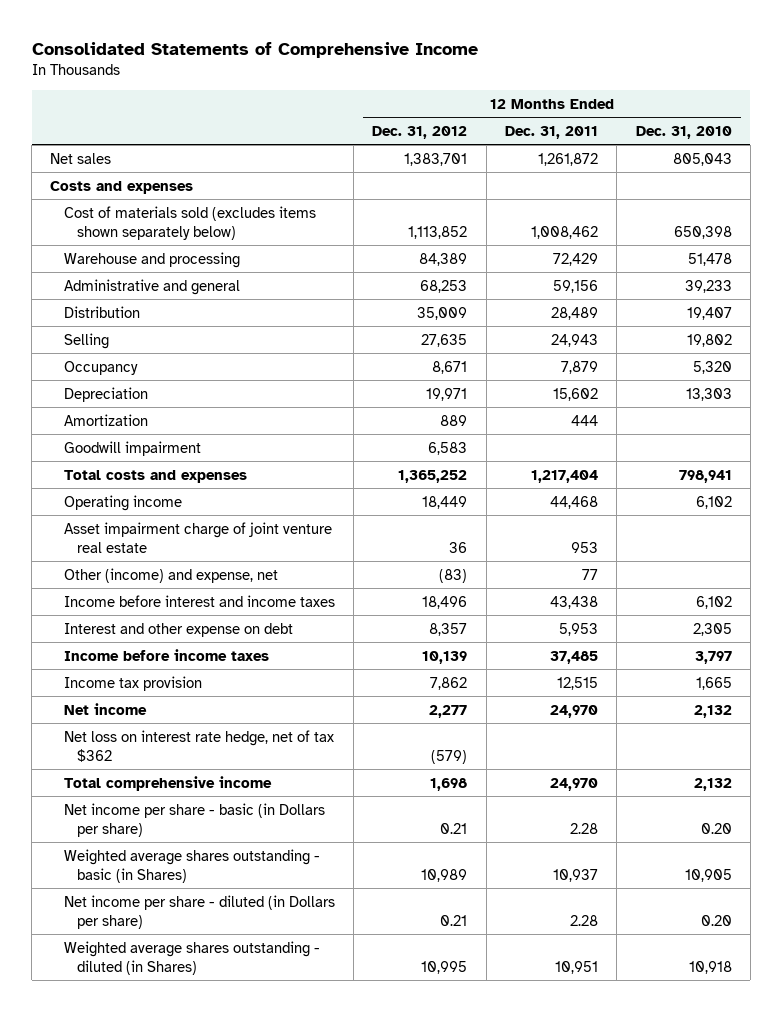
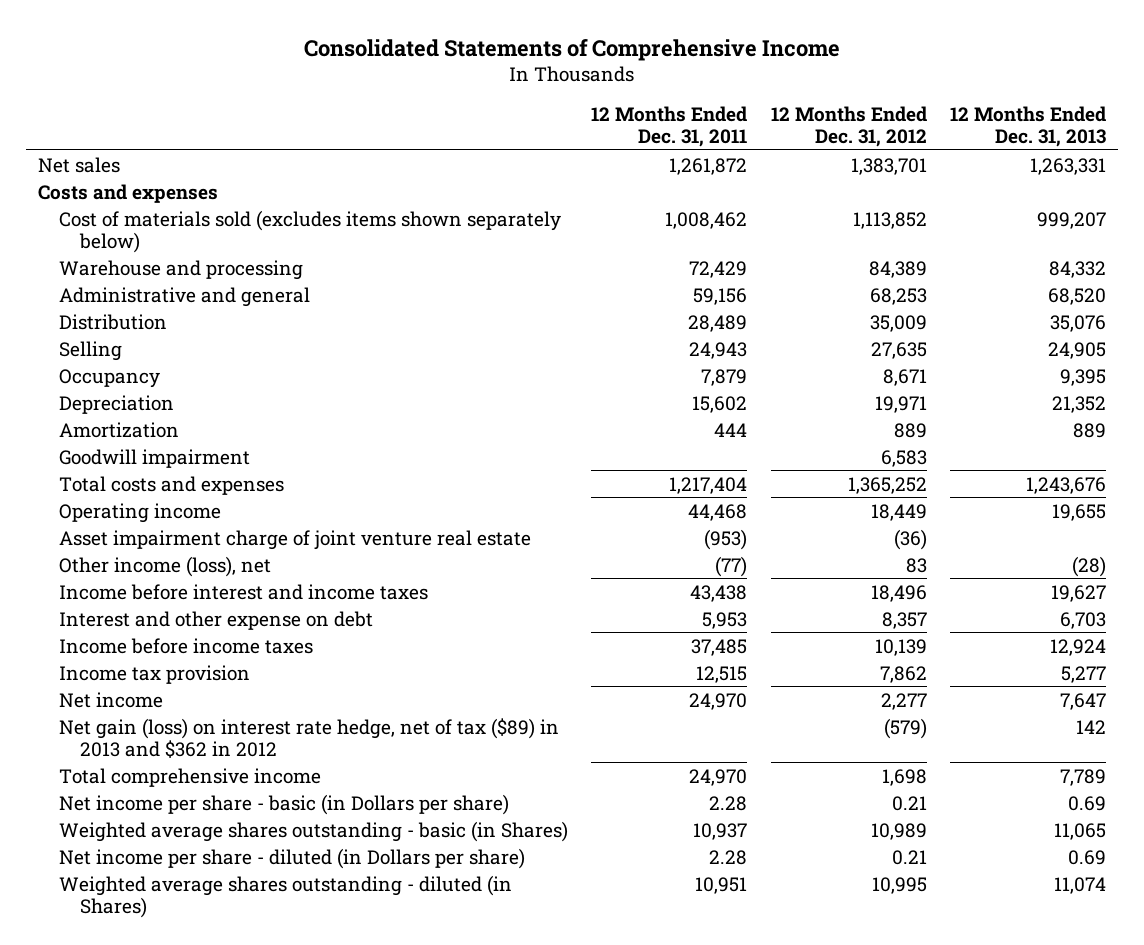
- | 12 Months Ended Dec. 31, 2012 | 12 Months Ended Dec. 31, 2011 | 12 Months Ended Dec. 31, 2010
+ | 12 Months Ended Dec. 31, 2011 | 12 Months Ended Dec. 31, 2012 | 12 Months Ended Dec. 31, 2013
- Asset impairment charge of joint venture real estate | 36 | 953 |
- Other (income) and expense, net | (83) | 77 |
+ Asset impairment charge of joint venture real estate | (953) | (36) |
+ Other income (loss), net | (77) | 83 | (28)
- Net loss on interest rate hedge, net of tax $362 | (579) | |
+ Net gain (loss) on interest rate hedge, net of tax ($89) in 2013 and $362 in 2012 | | (579) | 142

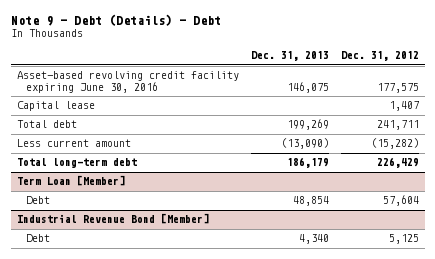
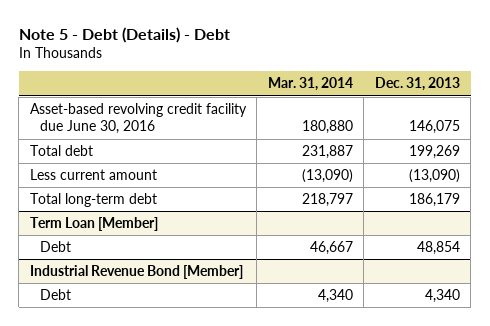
- Note 9 - Debt (Details) - Debt
+ Note 5 - Debt (Details) - Debt
- | Dec. 31, 2013 | Dec. 31, 2012
+ | Mar. 31, 2014 | Dec. 31, 2013
- Asset-based revolving credit facility expiring June 30, 2016 | 146,075 | 177,575
- Capital lease | | 1,407
+ Asset-based revolving credit facility due June 30, 2016 | 180,880 | 146,075

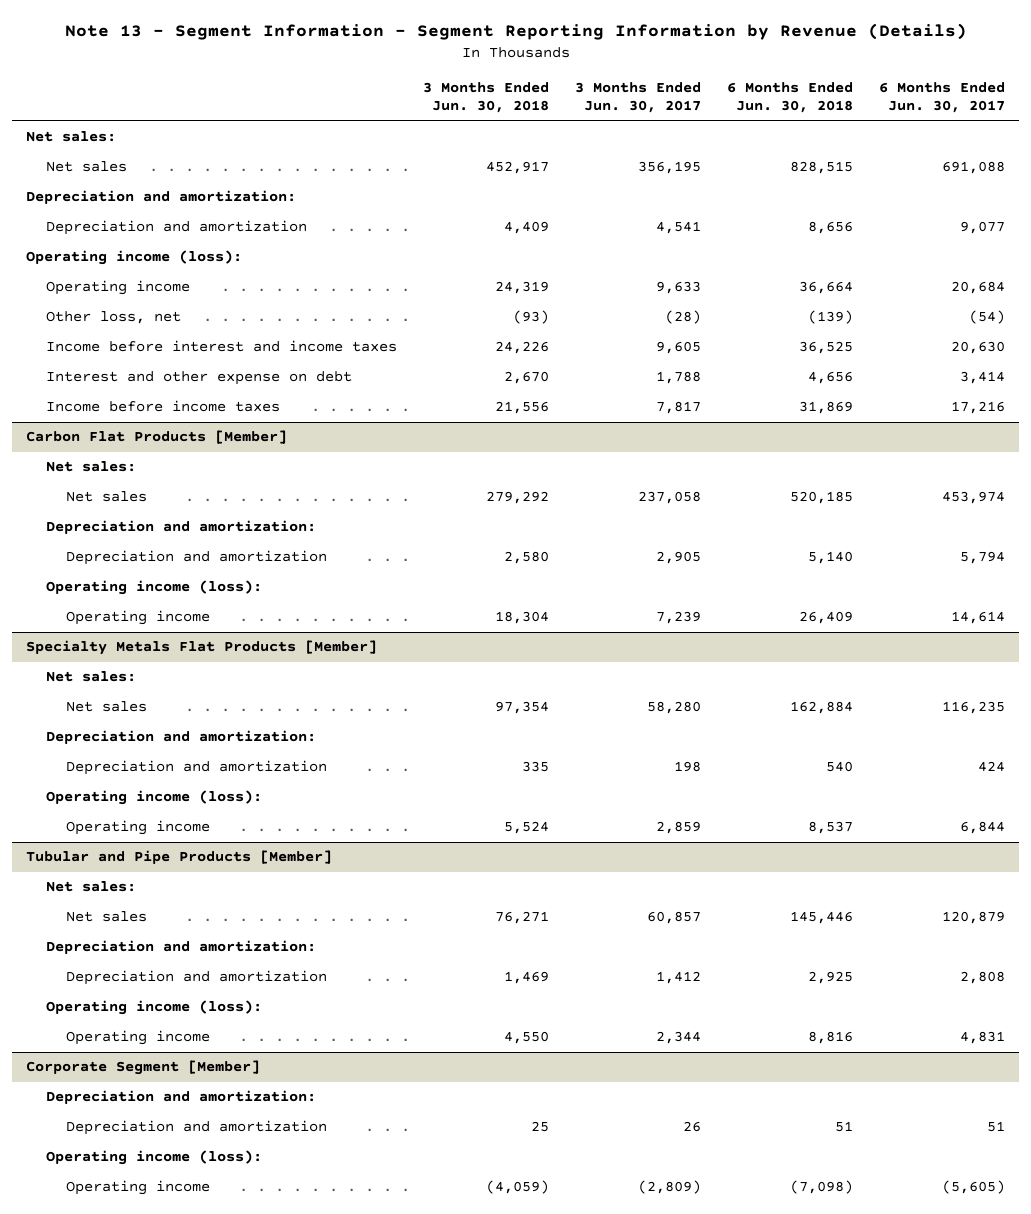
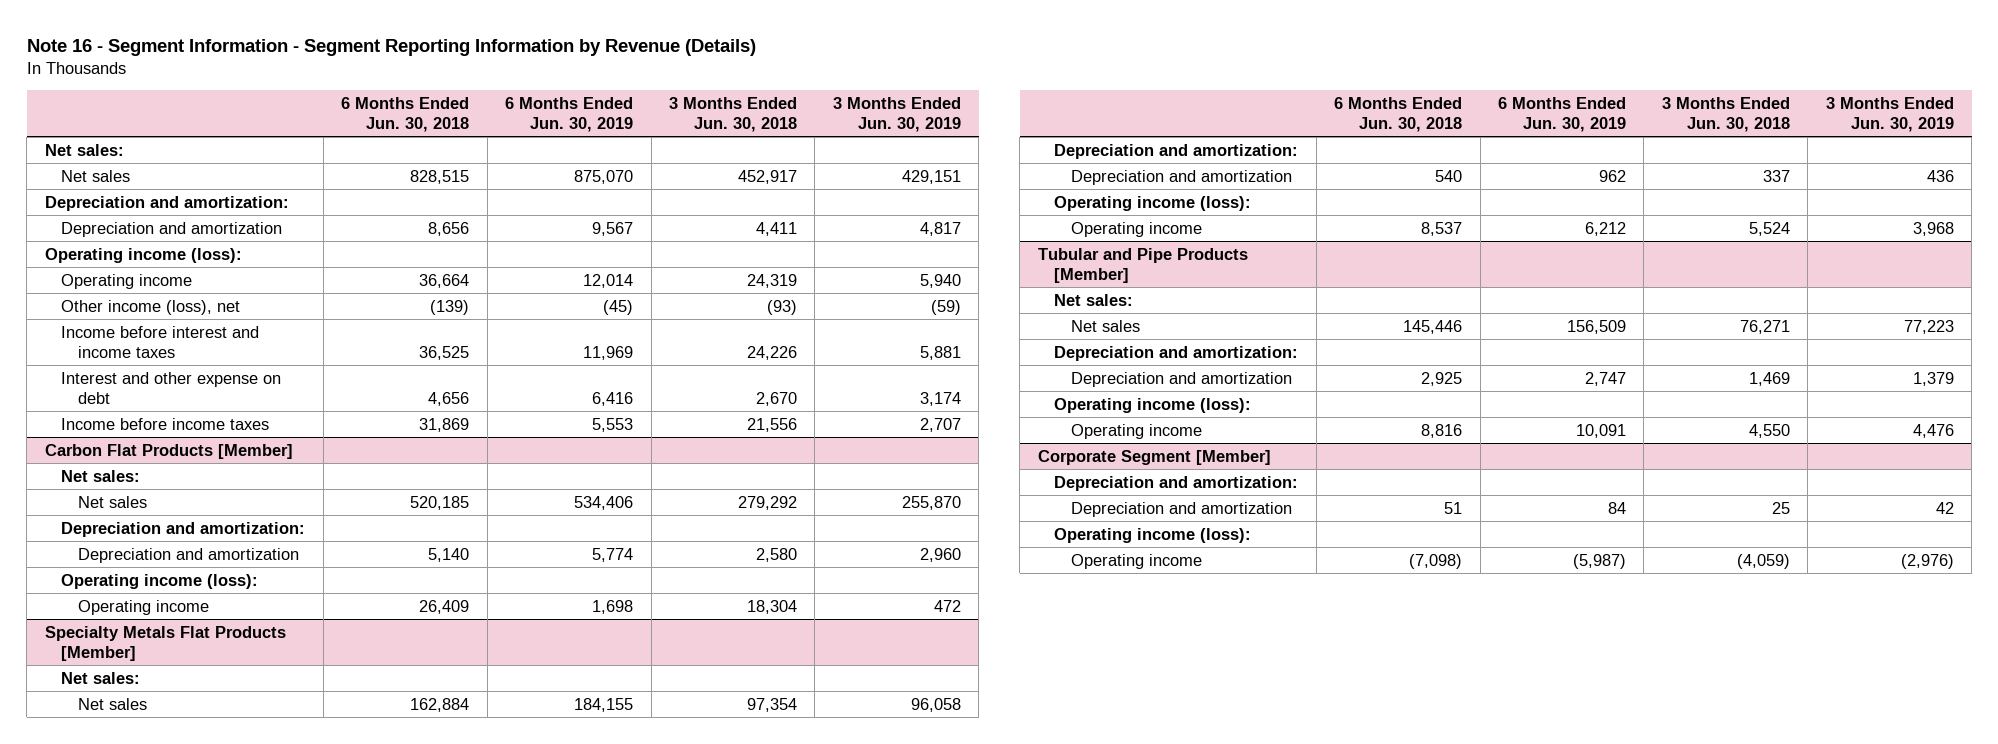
- Note 13 - Segment Information - Segment Reporting Information by Revenue (Details)
+ Note 16 - Segment Information - Segment Reporting Information by Revenue (Details)
- | 3 Months Ended Jun. 30, 2018 | 3 Months Ended Jun. 30, 2017 | 6 Months Ended Jun. 30, 2018 | 6 Months Ended Jun. 30, 2017
+ | 6 Months Ended Jun. 30, 2018 | 6 Months Ended Jun. 30, 2019 | 3 Months Ended Jun. 30, 2018 | 3 Months Ended Jun. 30, 2019
- Depreciation and amortization | 4,409 | 4,541 | 8,656 | 9,077
+ Depreciation and amortization | 8,656 | 9,567 | 4,411 | 4,817
- Other loss, net | (93) | (28) | (139) | (54)
+ Other income (loss), net | (139) | (45) | (93) | (59)
@ Specialty Metals Flat Products [Member]
- Depreciation and amortization | 335 | 198 | 540 | 424
+ Depreciation and amortization | 540 | 962 | 337 | 436

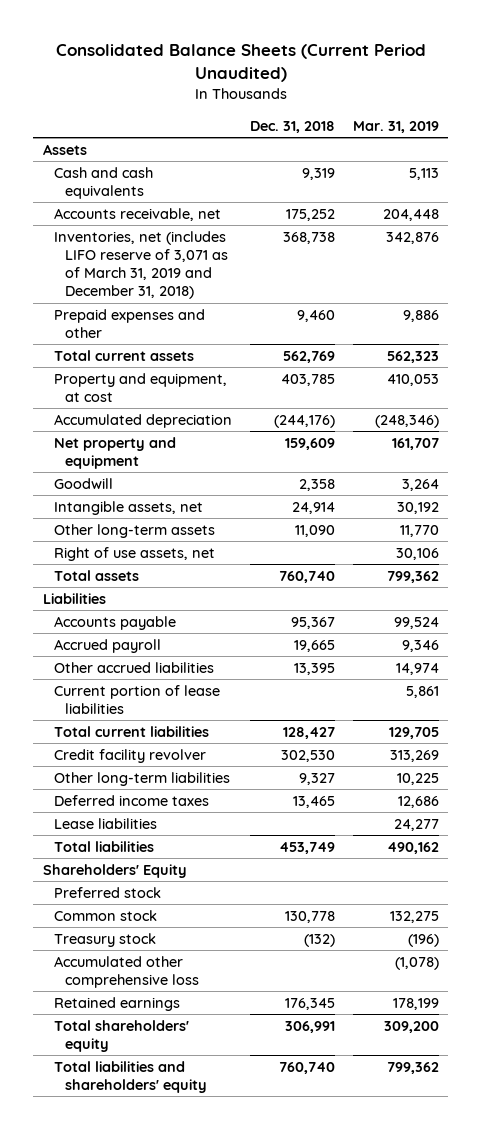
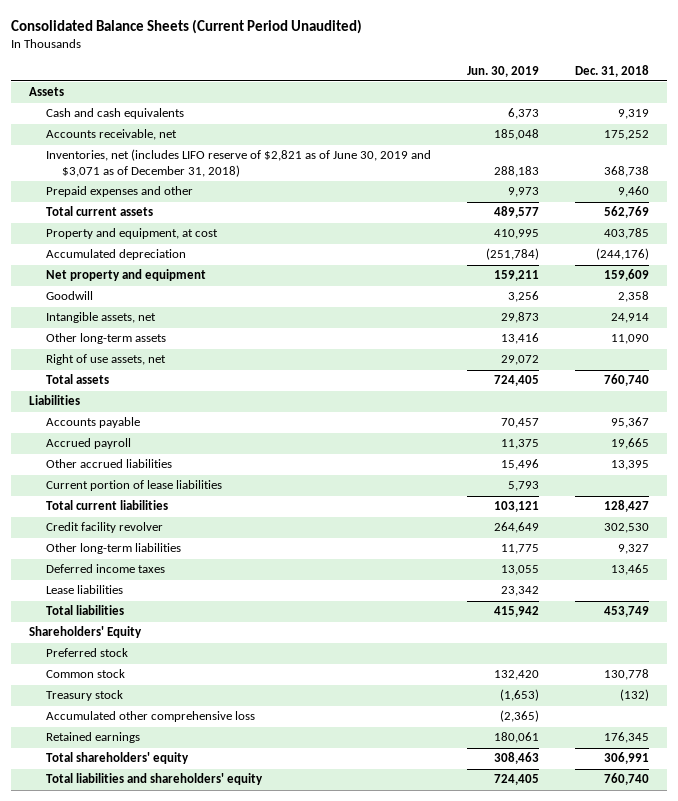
- | Dec. 31, 2018 | Mar. 31, 2019
+ | Jun. 30, 2019 | Dec. 31, 2018
- Inventories, net (includes LIFO reserve of 3,071 as of March 31, 2019 and December 31, 2018) | 368,738 | 342,876
+ Inventories, net (includes LIFO reserve of $2,821 as of June 30, 2019 and $3,071 as of December 31, 2018) | 288,183 | 368,738

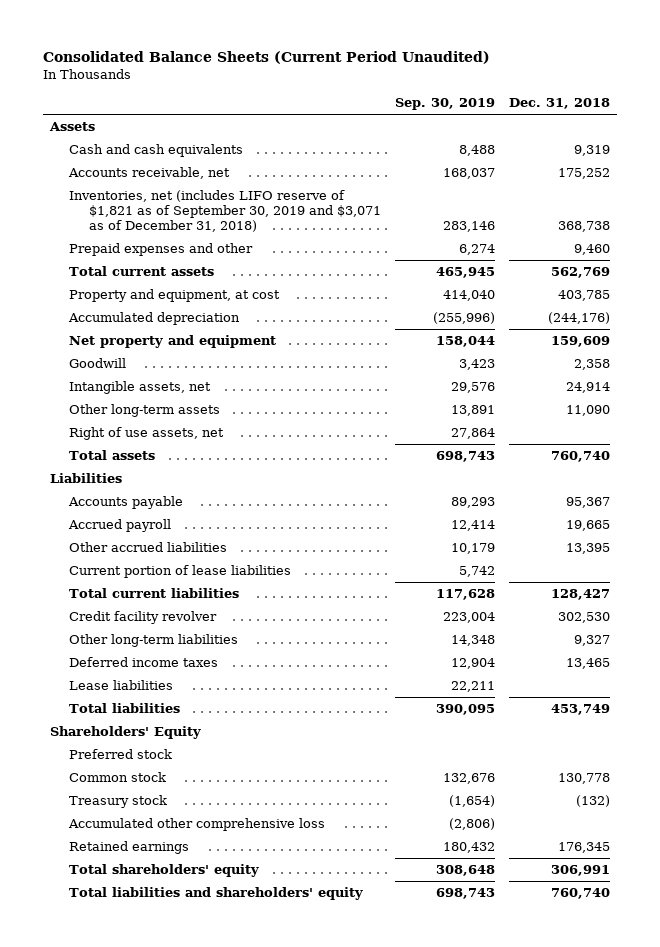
- | Jun. 30, 2019 | Dec. 31, 2018
+ | Sep. 30, 2019 | Dec. 31, 2018
- Inventories, net (includes LIFO reserve of $2,821 as of June 30, 2019 and $3,071 as of December 31, 2018) | 288,183 | 368,738
+ Inventories, net (includes LIFO reserve of $1,821 as of September 30, 2019 and $3,071 as of December 31, 2018) | 283,146 | 368,738

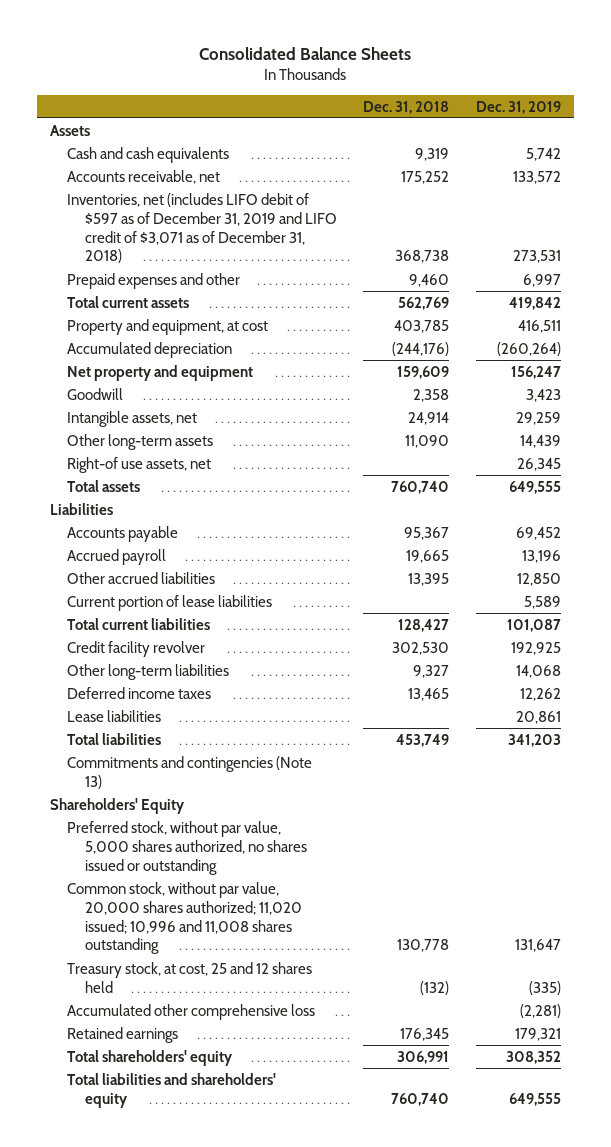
- Consolidated Balance Sheets (Current Period Unaudited)
+ Consolidated Balance Sheets
- | Sep. 30, 2019 | Dec. 31, 2018
+ | Dec. 31, 2018 | Dec. 31, 2019
- Inventories, net (includes LIFO reserve of $1,821 as of September 30, 2019 and $3,071 as of December 31, 2018) | 283,146 | 368,738
+ Inventories, net (includes LIFO debit of $597 as of December 31, 2019 and LIFO credit of $3,071 as of December 31, 2018) | 368,738 | 273,531
- Right of use assets, net | 27,864 |
+ Right-of use assets, net | | 26,345
+ Commitments and contingencies (Note 13)
- Preferred stock
- Common stock | 132,676 | 130,778
- Treasury stock | (1,654) | (132)
+ Preferred stock, without par value, 5,000 shares authorized, no shares issued or outstanding
+ Common stock, without par value, 20,000 shares authorized; 11,020 issued; 10,996 and 11,008 shares outstanding | 130,778 | 131,647
+ Treasury stock, at cost, 25 and 12 shares held | (132) | (335)

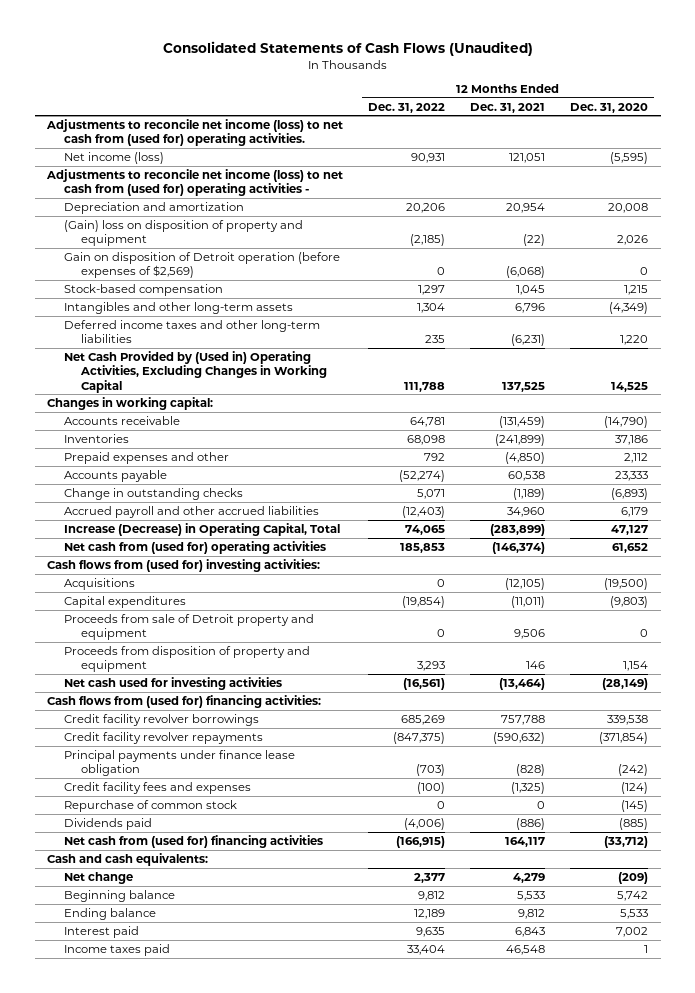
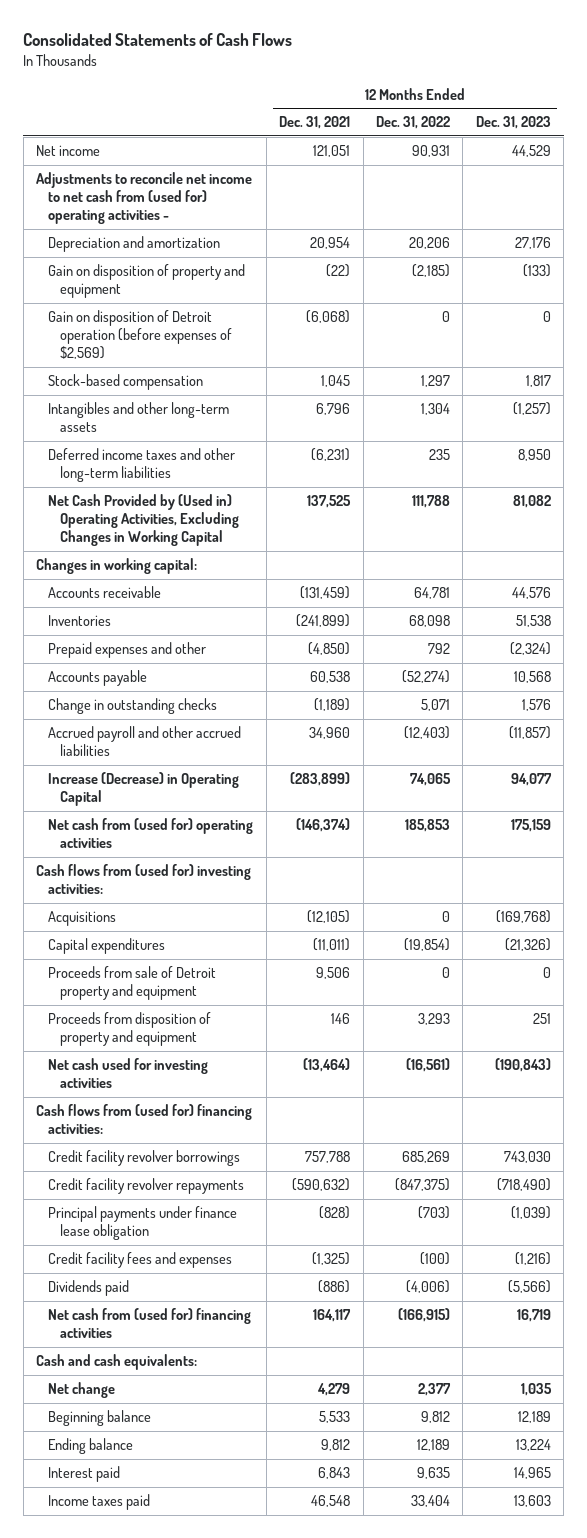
- Consolidated Statements of Cash Flows (Unaudited)
+ Consolidated Statements of Cash Flows
- | 12 Months Ended Dec. 31, 2022 | 12 Months Ended Dec. 31, 2021 | 12 Months Ended Dec. 31, 2020
+ | 12 Months Ended Dec. 31, 2021 | 12 Months Ended Dec. 31, 2022 | 12 Months Ended Dec. 31, 2023
- Adjustments to reconcile net income (loss) to net cash from (used for) operating activities.
- Net income (loss) | 90,931 | 121,051 | (5,595)
- Adjustments to reconcile net income (loss) to net cash from (used for) operating activities -
+ Net income | 121,051 | 90,931 | 44,529
+ Adjustments to reconcile net income to net cash from (used for) operating activities -
- (Gain) loss on disposition of property and equipment | (2,185) | (22) | 2,026
+ Gain on disposition of property and equipment | (22) | (2,185) | (133)
- Increase (Decrease) in Operating Capital, Total | 74,065 | (283,899) | 47,127
+ Increase (Decrease) in Operating Capital | (283,899) | 74,065 | 94,077
- Repurchase of common stock | 0 | 0 | (145)

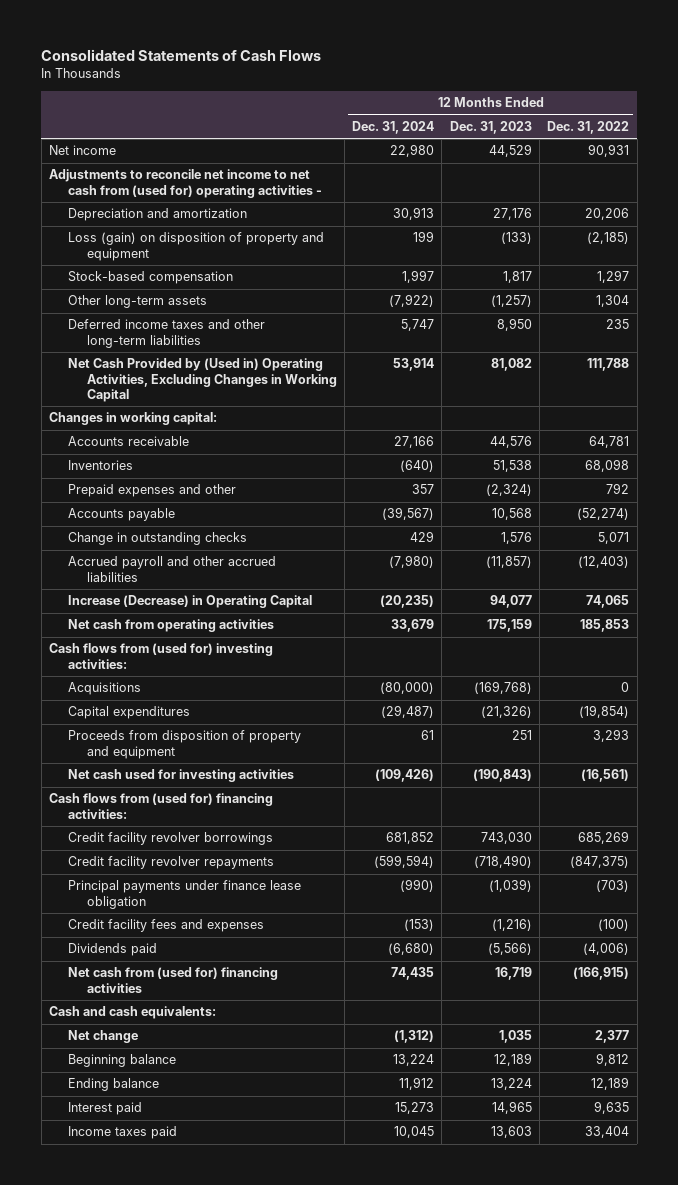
- | 12 Months Ended Dec. 31, 2021 | 12 Months Ended Dec. 31, 2022 | 12 Months Ended Dec. 31, 2023
+ | 12 Months Ended Dec. 31, 2024 | 12 Months Ended Dec. 31, 2023 | 12 Months Ended Dec. 31, 2022
- Gain on disposition of property and equipment | (22) | (2,185) | (133)
- Gain on disposition of Detroit operation (before expenses of $2,569) | (6,068) | 0 | 0
+ Loss (gain) on disposition of property and equipment | 199 | (133) | (2,185)
- Intangibles and other long-term assets | 6,796 | 1,304 | (1,257)
+ Other long-term assets | (7,922) | (1,257) | 1,304
- Net cash from (used for) operating activities | (146,374) | 185,853 | 175,159
+ Net cash from operating activities | 33,679 | 175,159 | 185,853
- Proceeds from sale of Detroit property and equipment | 9,506 | 0 | 0

